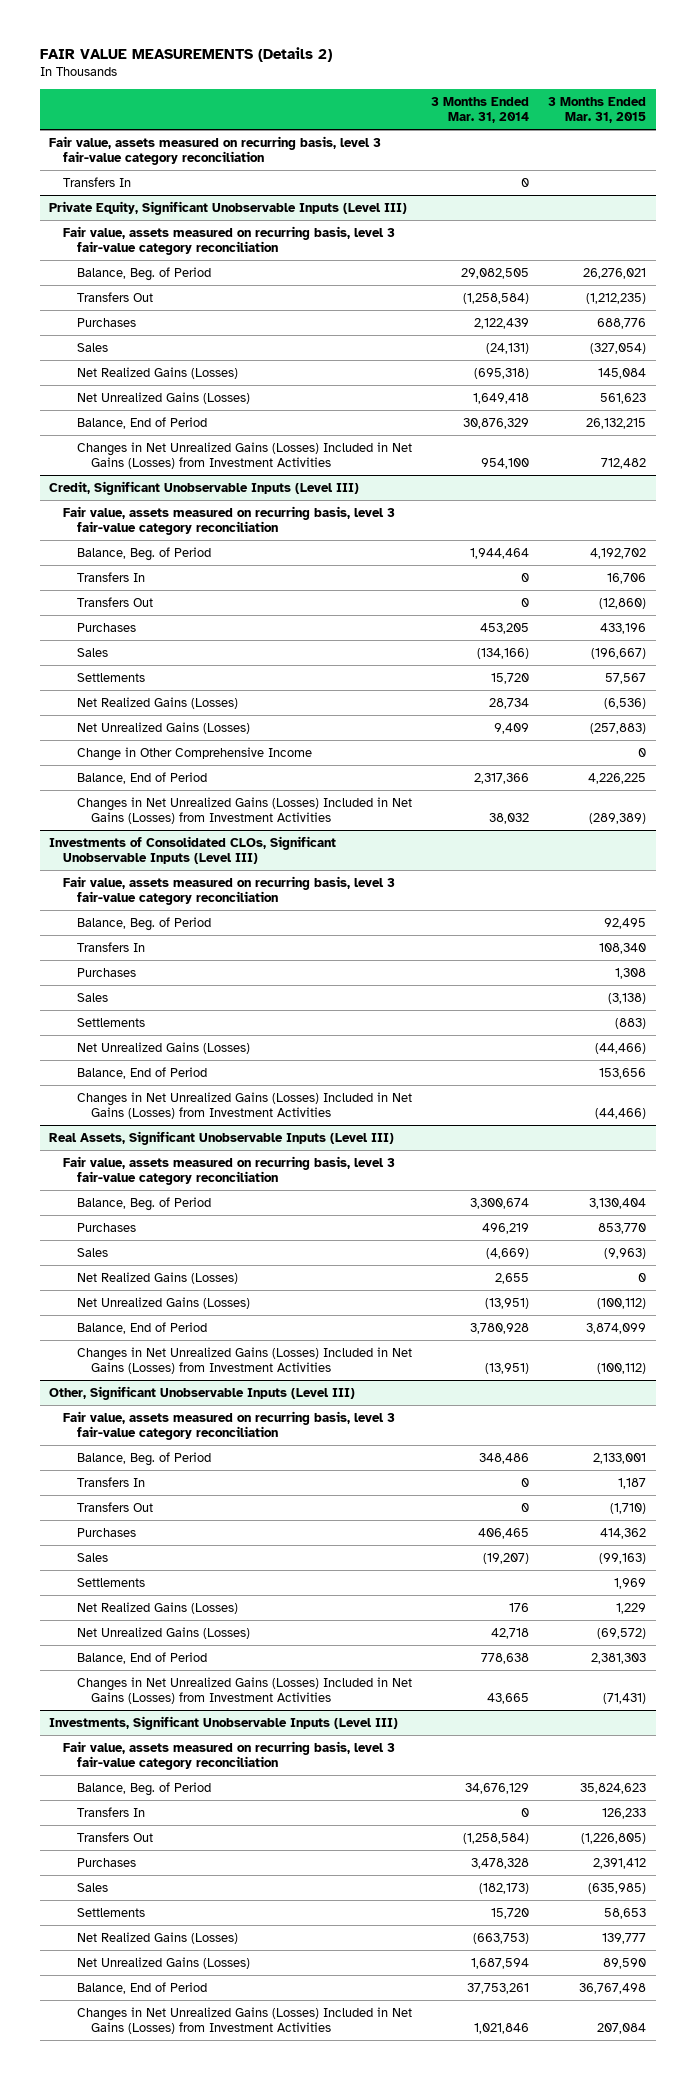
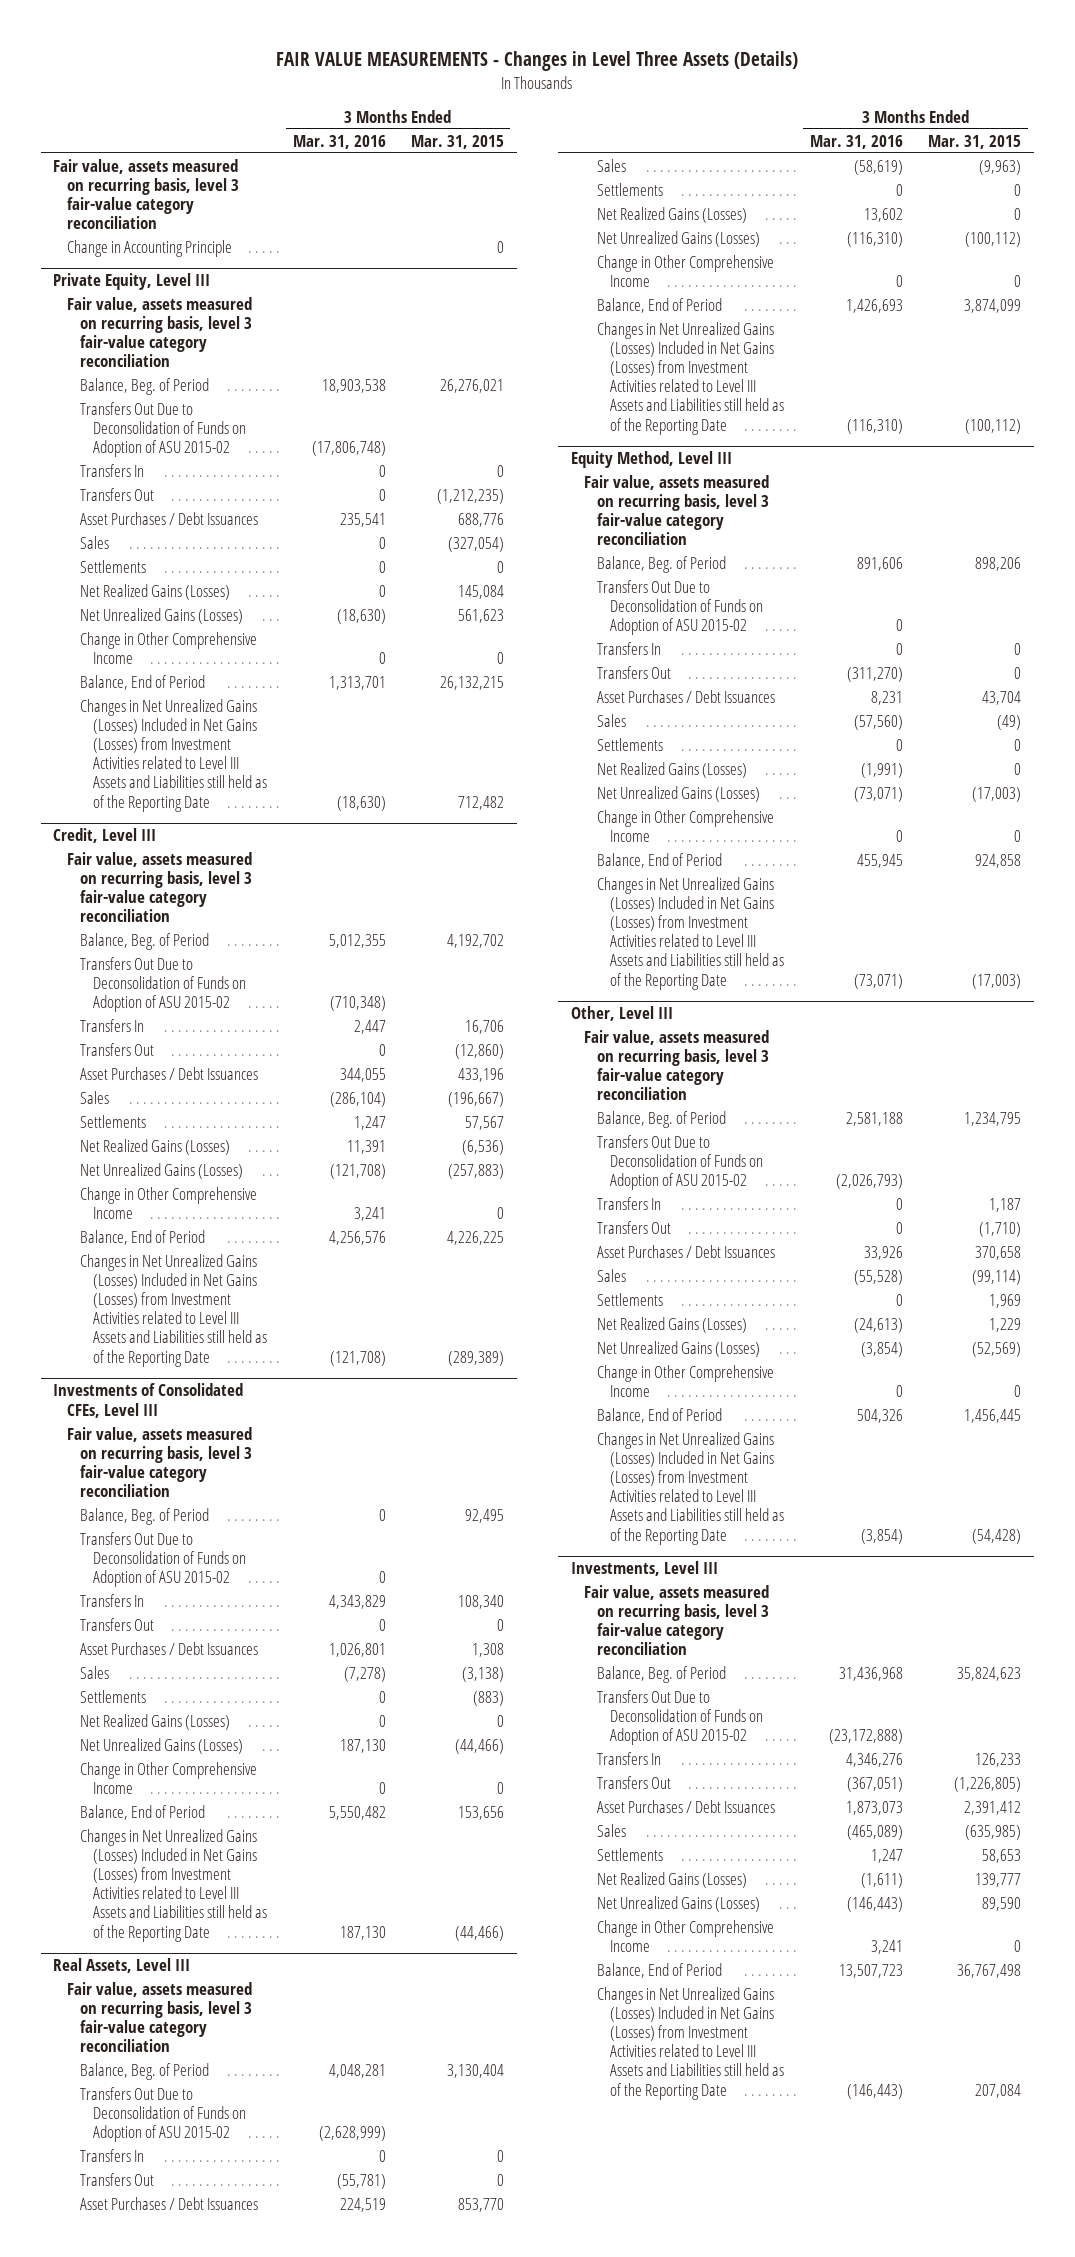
- FAIR VALUE MEASUREMENTS (Details 2)
+ FAIR VALUE MEASUREMENTS - Changes in Level Three Assets (Details)
- | 3 Months Ended Mar. 31, 2014 | 3 Months Ended Mar. 31, 2015
+ | 3 Months Ended Mar. 31, 2016 | 3 Months Ended Mar. 31, 2015
- Transfers In | 0 |
- Private Equity, Significant Unobservable Inputs (Level III)
+ Change in Accounting Principle | | 0
+ Private Equity, Level III
+ Transfers Out Due to Deconsolidation of Funds on Adoption of ASU 2015-02 | (17,806,748) |
+ Transfers In | 0 | 0
- Purchases | 2,122,439 | 688,776
+ Asset Purchases / Debt Issuances | 235,541 | 688,776
+ Settlements | 0 | 0
+ Change in Other Comprehensive Income | 0 | 0
- Changes in Net Unrealized Gains (Losses) Included in Net Gains (Losses) from Investment Activities | 954,100 | 712,482
- Credit, Significant Unobservable Inputs (Level III)
+ Changes in Net Unrealized Gains (Losses) Included in Net Gains (Losses) from Investment Activities related to Level III Assets and Liabilities still held as of the Reporting Date | (18,630) | 712,482
+ Credit, Level III
+ Transfers Out Due to Deconsolidation of Funds on Adoption of ASU 2015-02 | (710,348) |
- Purchases | 453,205 | 433,196
+ Asset Purchases / Debt Issuances | 344,055 | 433,196
- Changes in Net Unrealized Gains (Losses) Included in Net Gains (Losses) from Investment Activities | 38,032 | (289,389)
- Investments of Consolidated CLOs, Significant Unobservable Inputs (Level III)
+ Changes in Net Unrealized Gains (Losses) Included in Net Gains (Losses) from Investment Activities related to Level III Assets and Liabilities still held as of the Reporting Date | (121,708) | (289,389)
+ Investments of Consolidated CFEs, Level III
+ Transfers Out Due to Deconsolidation of Funds on Adoption of ASU 2015-02 | 0 |
- Purchases | | 1,308
+ Transfers Out | 0 | 0
+ Asset Purchases / Debt Issuances | 1,026,801 | 1,308
+ Net Realized Gains (Losses) | 0 | 0
+ Change in Other Comprehensive Income | 0 | 0
- Changes in Net Unrealized Gains (Losses) Included in Net Gains (Losses) from Investment Activities | | (44,466)
- Real Assets, Significant Unobservable Inputs (Level III)
+ Changes in Net Unrealized Gains (Losses) Included in Net Gains (Losses) from Investment Activities related to Level III Assets and Liabilities still held as of the Reporting Date | 187,130 | (44,466)
+ Real Assets, Level III
- Purchases | 496,219 | 853,770
+ Transfers Out Due to Deconsolidation of Funds on Adoption of ASU 2015-02 | (2,628,999) |
+ Transfers In | 0 | 0
+ Transfers Out | (55,781) | 0
+ Asset Purchases / Debt Issuances | 224,519 | 853,770
+ Settlements | 0 | 0
+ Change in Other Comprehensive Income | 0 | 0
- Changes in Net Unrealized Gains (Losses) Included in Net Gains (Losses) from Investment Activities | (13,951) | (100,112)
- Other, Significant Unobservable Inputs (Level III)
+ Changes in Net Unrealized Gains (Losses) Included in Net Gains (Losses) from Investment Activities related to Level III Assets and Liabilities still held as of the Reporting Date | (116,310) | (100,112)
+ Equity Method, Level III
- Balance, Beg. of Period | 348,486 | 2,133,001
+ Balance, Beg. of Period | 891,606 | 898,206
+ Transfers Out Due to Deconsolidation of Funds on Adoption of ASU 2015-02 | 0 |
+ Transfers In | 0 | 0
+ Transfers Out | (311,270) | 0
+ Asset Purchases / Debt Issuances | 8,231 | 43,704
+ Sales | (57,560) | (49)
+ Settlements | 0 | 0
+ Net Realized Gains (Losses) | (1,991) | 0
+ Net Unrealized Gains (Losses) | (73,071) | (17,003)
+ Change in Other Comprehensive Income | 0 | 0
+ Balance, End of Period | 455,945 | 924,858
+ Changes in Net Unrealized Gains (Losses) Included in Net Gains (Losses) from Investment Activities related to Level III Assets and Liabilities still held as of the Reporting Date | (73,071) | (17,003)
+ Other, Level III
+ Fair value, assets measured on recurring basis, level 3 fair-value category reconciliation
+ Balance, Beg. of Period | 2,581,188 | 1,234,795
+ Transfers Out Due to Deconsolidation of Funds on Adoption of ASU 2015-02 | (2,026,793) |
- Purchases | 406,465 | 414,362
- Sales | (19,207) | (99,163)
+ Asset Purchases / Debt Issuances | 33,926 | 370,658
+ Sales | (55,528) | (99,114)
- Net Unrealized Gains (Losses) | 42,718 | (69,572)
- Balance, End of Period | 778,638 | 2,381,303
- Changes in Net Unrealized Gains (Losses) Included in Net Gains (Losses) from Investment Activities | 43,665 | (71,431)
- Investments, Significant Unobservable Inputs (Level III)
+ Net Unrealized Gains (Losses) | (3,854) | (52,569)
+ Change in Other Comprehensive Income | 0 | 0
+ Balance, End of Period | 504,326 | 1,456,445
+ Changes in Net Unrealized Gains (Losses) Included in Net Gains (Losses) from Investment Activities related to Level III Assets and Liabilities still held as of the Reporting Date | (3,854) | (54,428)
+ Investments, Level III
+ Transfers Out Due to Deconsolidation of Funds on Adoption of ASU 2015-02 | (23,172,888) |
- Purchases | 3,478,328 | 2,391,412
+ Asset Purchases / Debt Issuances | 1,873,073 | 2,391,412
+ Change in Other Comprehensive Income | 3,241 | 0
- Changes in Net Unrealized Gains (Losses) Included in Net Gains (Losses) from Investment Activities | 1,021,846 | 207,084
+ Changes in Net Unrealized Gains (Losses) Included in Net Gains (Losses) from Investment Activities related to Level III Assets and Liabilities still held as of the Reporting Date | (146,443) | 207,084

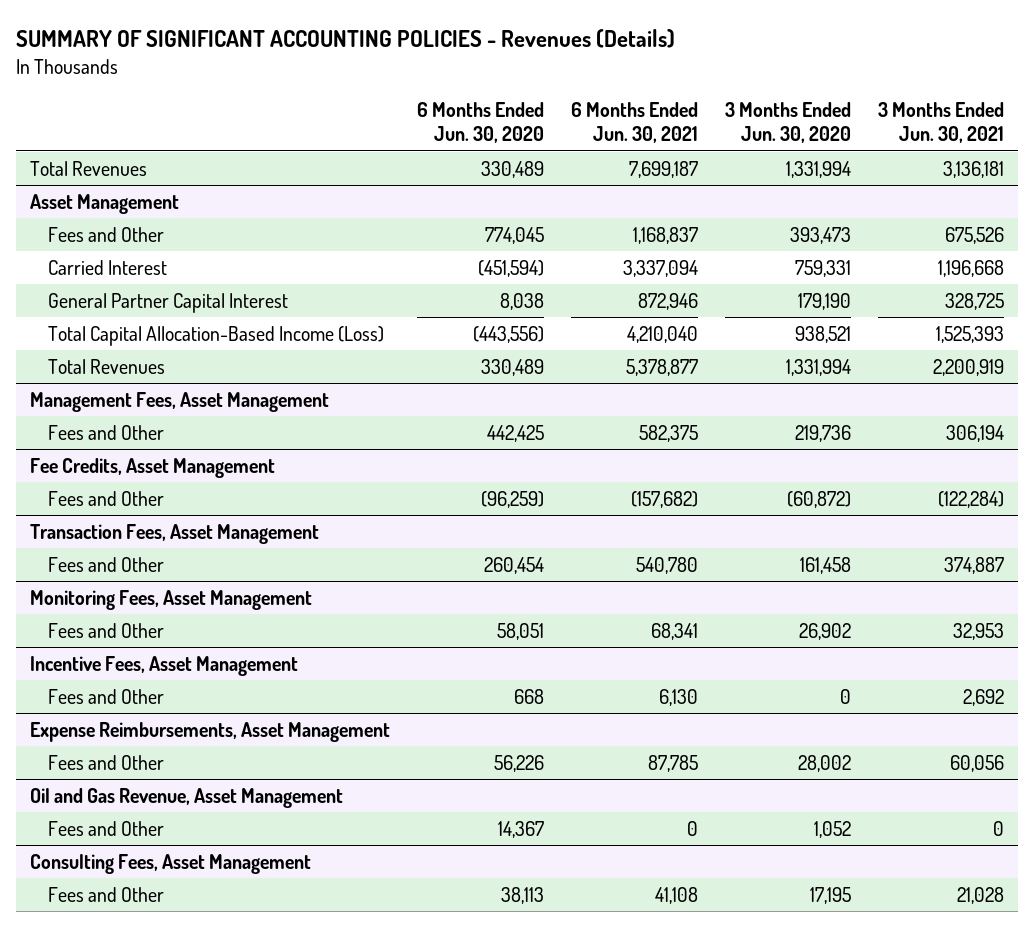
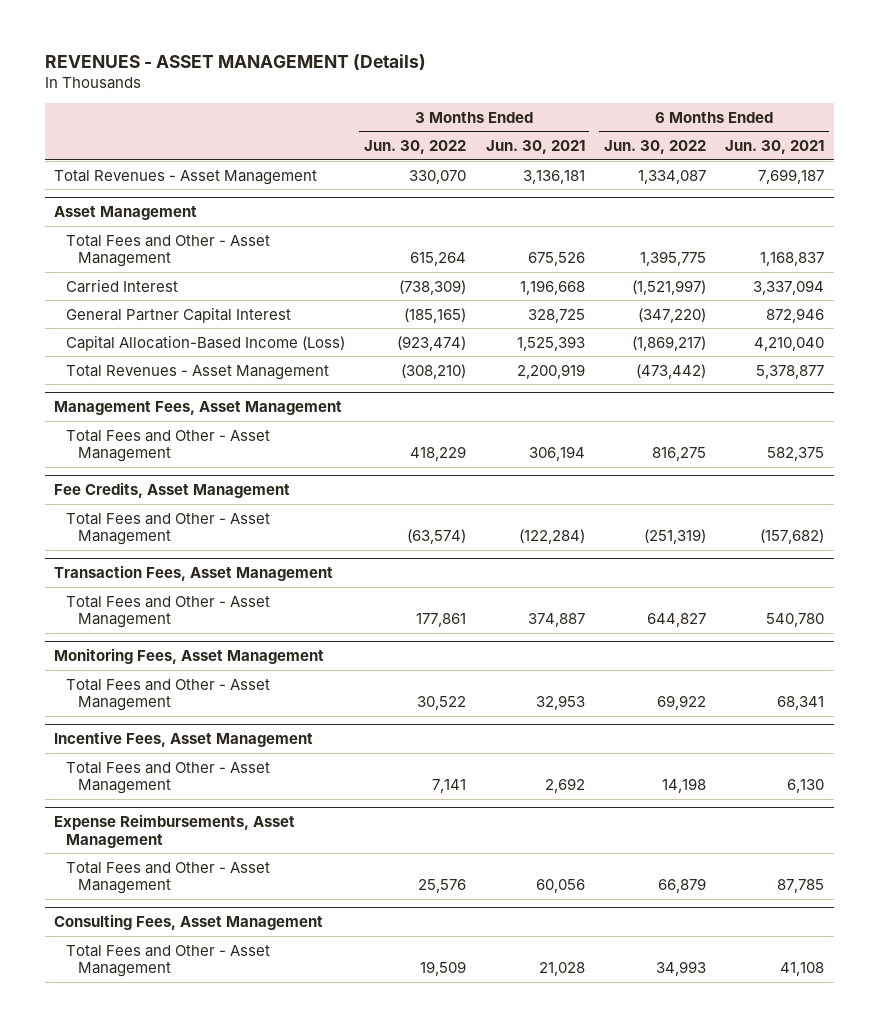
- SUMMARY OF SIGNIFICANT ACCOUNTING POLICIES - Revenues (Details)
+ REVENUES - ASSET MANAGEMENT (Details)
- | 6 Months Ended Jun. 30, 2020 | 6 Months Ended Jun. 30, 2021 | 3 Months Ended Jun. 30, 2020 | 3 Months Ended Jun. 30, 2021
+ | 3 Months Ended Jun. 30, 2022 | 3 Months Ended Jun. 30, 2021 | 6 Months Ended Jun. 30, 2022 | 6 Months Ended Jun. 30, 2021
- Total Revenues | 330,489 | 7,699,187 | 1,331,994 | 3,136,181
+ Total Revenues - Asset Management | 330,070 | 3,136,181 | 1,334,087 | 7,699,187
@ Asset Management
- Fees and Other | 774,045 | 1,168,837 | 393,473 | 675,526
+ Total Fees and Other - Asset Management | 615,264 | 675,526 | 1,395,775 | 1,168,837
- Total Capital Allocation-Based Income (Loss) | (443,556) | 4,210,040 | 938,521 | 1,525,393
- Total Revenues | 330,489 | 5,378,877 | 1,331,994 | 2,200,919
+ Capital Allocation-Based Income (Loss) | (923,474) | 1,525,393 | (1,869,217) | 4,210,040
+ Total Revenues - Asset Management | (308,210) | 2,200,919 | (473,442) | 5,378,877
@ Management Fees, Asset Management
- Fees and Other | 442,425 | 582,375 | 219,736 | 306,194
+ Total Fees and Other - Asset Management | 418,229 | 306,194 | 816,275 | 582,375
@ Fee Credits, Asset Management
- Fees and Other | (96,259) | (157,682) | (60,872) | (122,284)
+ Total Fees and Other - Asset Management | (63,574) | (122,284) | (251,319) | (157,682)
@ Transaction Fees, Asset Management
- Fees and Other | 260,454 | 540,780 | 161,458 | 374,887
+ Total Fees and Other - Asset Management | 177,861 | 374,887 | 644,827 | 540,780
@ Monitoring Fees, Asset Management
- Fees and Other | 58,051 | 68,341 | 26,902 | 32,953
+ Total Fees and Other - Asset Management | 30,522 | 32,953 | 69,922 | 68,341
@ Incentive Fees, Asset Management
- Fees and Other | 668 | 6,130 | 0 | 2,692
+ Total Fees and Other - Asset Management | 7,141 | 2,692 | 14,198 | 6,130
@ Expense Reimbursements, Asset Management
- Fees and Other | 56,226 | 87,785 | 28,002 | 60,056
- Oil and Gas Revenue, Asset Management
- Fees and Other | 14,367 | 0 | 1,052 | 0
@ Expense Reimbursements, Asset Management
+ Total Fees and Other - Asset Management | 25,576 | 60,056 | 66,879 | 87,785
@ Consulting Fees, Asset Management
- Fees and Other | 38,113 | 41,108 | 17,195 | 21,028
+ Total Fees and Other - Asset Management | 19,509 | 21,028 | 34,993 | 41,108

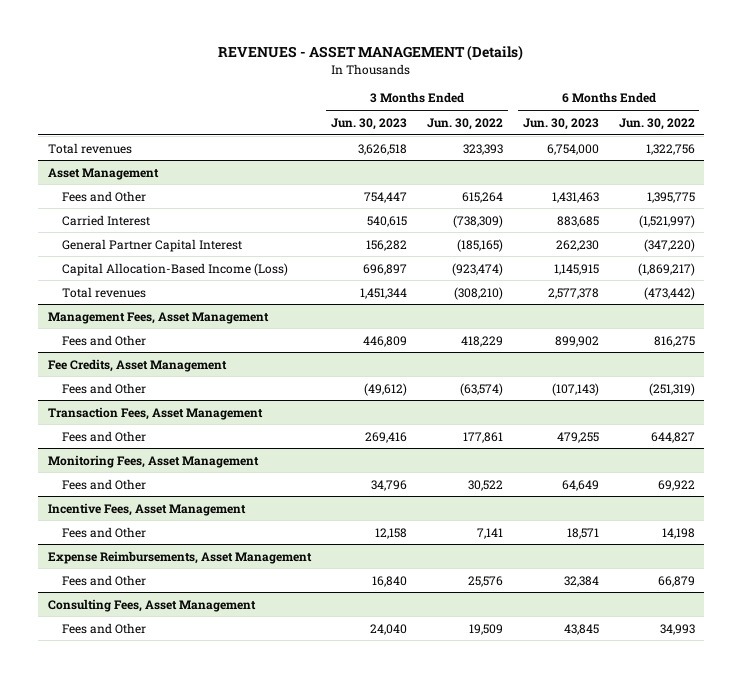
- | 3 Months Ended Jun. 30, 2022 | 3 Months Ended Jun. 30, 2021 | 6 Months Ended Jun. 30, 2022 | 6 Months Ended Jun. 30, 2021
+ | 3 Months Ended Jun. 30, 2023 | 3 Months Ended Jun. 30, 2022 | 6 Months Ended Jun. 30, 2023 | 6 Months Ended Jun. 30, 2022
- Total Revenues - Asset Management | 330,070 | 3,136,181 | 1,334,087 | 7,699,187
+ Total revenues | 3,626,518 | 323,393 | 6,754,000 | 1,322,756
@ Asset Management
- Total Fees and Other - Asset Management | 615,264 | 675,526 | 1,395,775 | 1,168,837
+ Fees and Other | 754,447 | 615,264 | 1,431,463 | 1,395,775
- Total Revenues - Asset Management | (308,210) | 2,200,919 | (473,442) | 5,378,877
+ Total revenues | 1,451,344 | (308,210) | 2,577,378 | (473,442)
@ Management Fees, Asset Management
- Total Fees and Other - Asset Management | 418,229 | 306,194 | 816,275 | 582,375
+ Fees and Other | 446,809 | 418,229 | 899,902 | 816,275
@ Fee Credits, Asset Management
- Total Fees and Other - Asset Management | (63,574) | (122,284) | (251,319) | (157,682)
+ Fees and Other | (49,612) | (63,574) | (107,143) | (251,319)
@ Transaction Fees, Asset Management
- Total Fees and Other - Asset Management | 177,861 | 374,887 | 644,827 | 540,780
+ Fees and Other | 269,416 | 177,861 | 479,255 | 644,827
@ Monitoring Fees, Asset Management
- Total Fees and Other - Asset Management | 30,522 | 32,953 | 69,922 | 68,341
+ Fees and Other | 34,796 | 30,522 | 64,649 | 69,922
@ Incentive Fees, Asset Management
- Total Fees and Other - Asset Management | 7,141 | 2,692 | 14,198 | 6,130
+ Fees and Other | 12,158 | 7,141 | 18,571 | 14,198
@ Expense Reimbursements, Asset Management
- Total Fees and Other - Asset Management | 25,576 | 60,056 | 66,879 | 87,785
+ Fees and Other | 16,840 | 25,576 | 32,384 | 66,879
@ Consulting Fees, Asset Management
- Total Fees and Other - Asset Management | 19,509 | 21,028 | 34,993 | 41,108
+ Fees and Other | 24,040 | 19,509 | 43,845 | 34,993

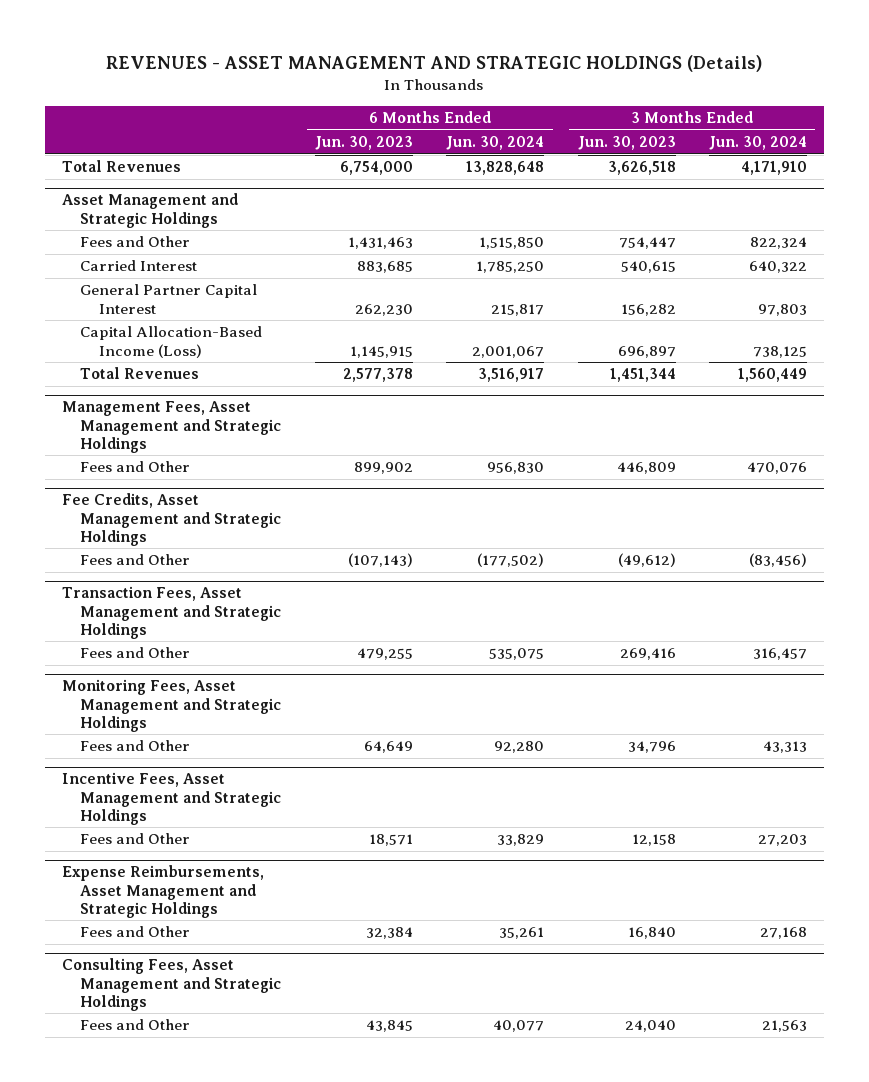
- REVENUES - ASSET MANAGEMENT (Details)
+ REVENUES - ASSET MANAGEMENT AND STRATEGIC HOLDINGS (Details)
- | 3 Months Ended Jun. 30, 2023 | 3 Months Ended Jun. 30, 2022 | 6 Months Ended Jun. 30, 2023 | 6 Months Ended Jun. 30, 2022
+ | 6 Months Ended Jun. 30, 2023 | 6 Months Ended Jun. 30, 2024 | 3 Months Ended Jun. 30, 2023 | 3 Months Ended Jun. 30, 2024
- Total revenues | 3,626,518 | 323,393 | 6,754,000 | 1,322,756
- Asset Management
+ Total Revenues | 6,754,000 | 13,828,648 | 3,626,518 | 4,171,910
+ Asset Management and Strategic Holdings
- Total revenues | 1,451,344 | (308,210) | 2,577,378 | (473,442)
- Management Fees, Asset Management
+ Total Revenues | 2,577,378 | 3,516,917 | 1,451,344 | 1,560,449
+ Management Fees, Asset Management and Strategic Holdings
- Fee Credits, Asset Management
+ Fee Credits, Asset Management and Strategic Holdings
- Transaction Fees, Asset Management
+ Transaction Fees, Asset Management and Strategic Holdings
- Monitoring Fees, Asset Management
+ Monitoring Fees, Asset Management and Strategic Holdings
- Incentive Fees, Asset Management
+ Incentive Fees, Asset Management and Strategic Holdings
- Expense Reimbursements, Asset Management
+ Expense Reimbursements, Asset Management and Strategic Holdings
- Consulting Fees, Asset Management
+ Consulting Fees, Asset Management and Strategic Holdings

